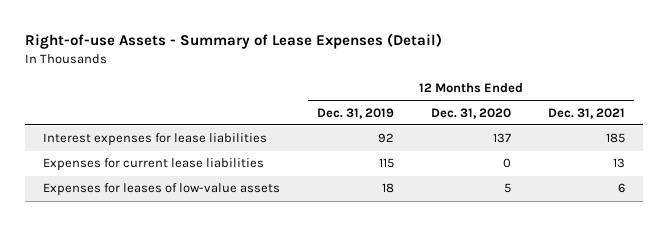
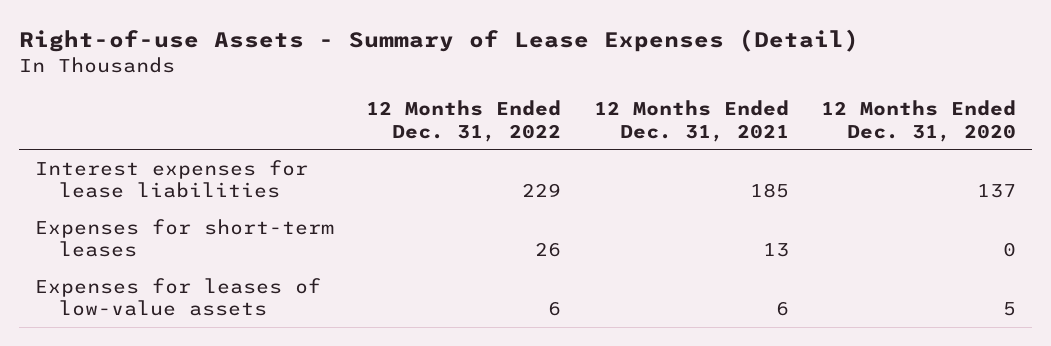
- | 12 Months Ended Dec. 31, 2019 | 12 Months Ended Dec. 31, 2020 | 12 Months Ended Dec. 31, 2021
+ | 12 Months Ended Dec. 31, 2022 | 12 Months Ended Dec. 31, 2021 | 12 Months Ended Dec. 31, 2020
- Expenses for current lease liabilities | 115 | 0 | 13
+ Expenses for short-term leases | 26 | 13 | 0

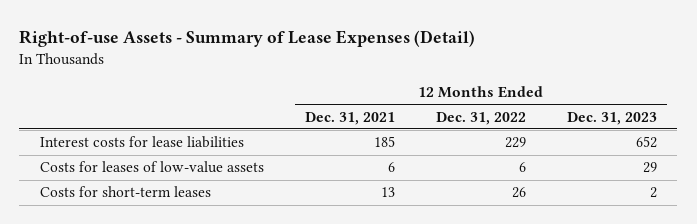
- | 12 Months Ended Dec. 31, 2022 | 12 Months Ended Dec. 31, 2021 | 12 Months Ended Dec. 31, 2020
+ | 12 Months Ended Dec. 31, 2021 | 12 Months Ended Dec. 31, 2022 | 12 Months Ended Dec. 31, 2023
- Interest expenses for lease liabilities | 229 | 185 | 137
- Expenses for short-term leases | 26 | 13 | 0
- Expenses for leases of low-value assets | 6 | 6 | 5
+ Interest costs for lease liabilities | 185 | 229 | 652
+ Costs for leases of low-value assets | 6 | 6 | 29
+ Costs for short-term leases | 13 | 26 | 2

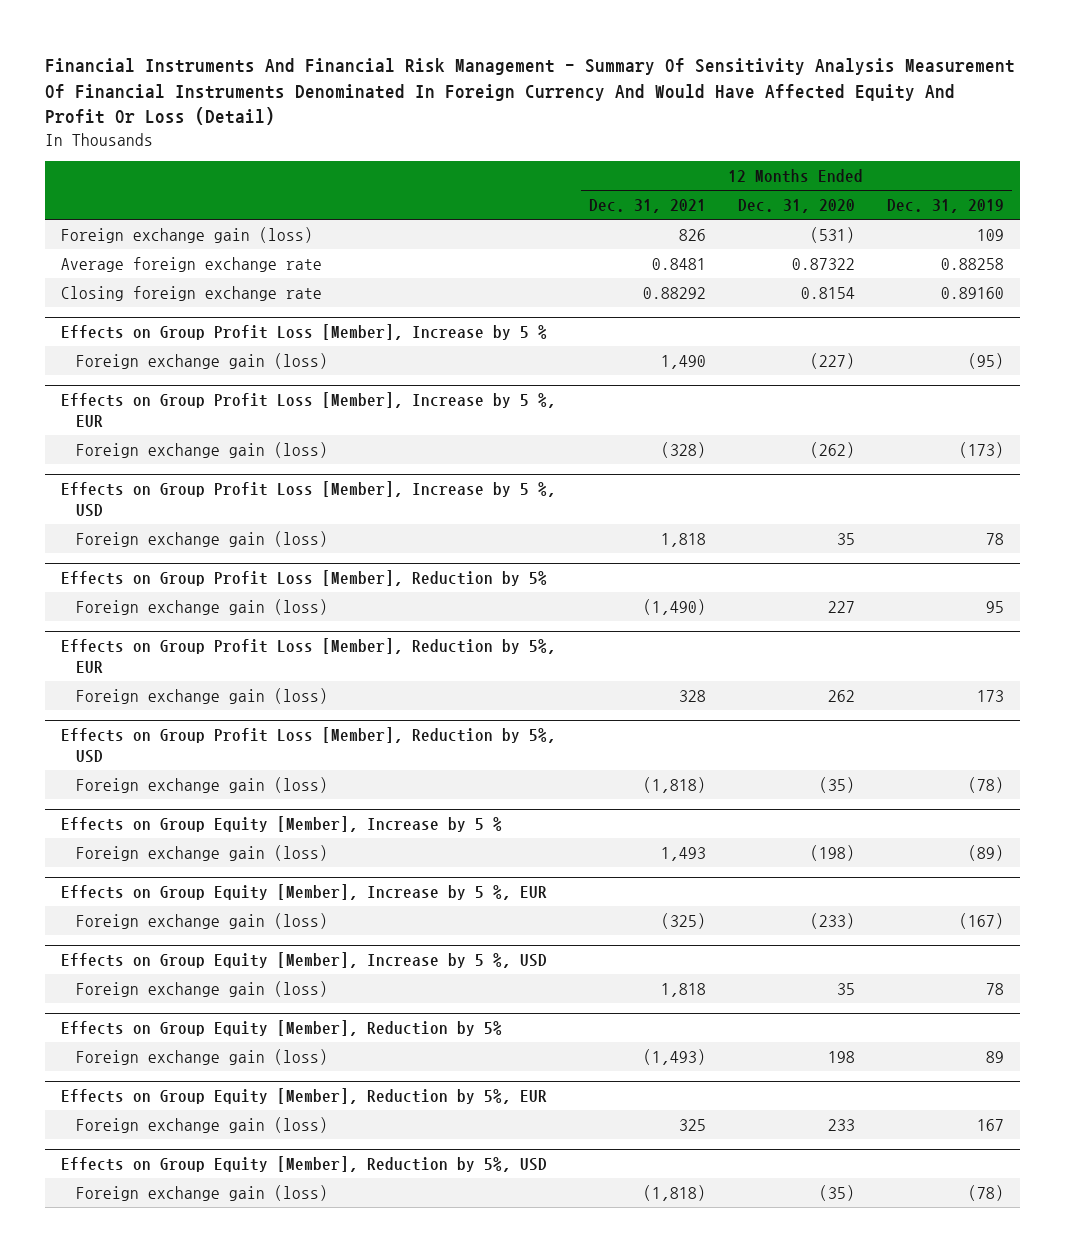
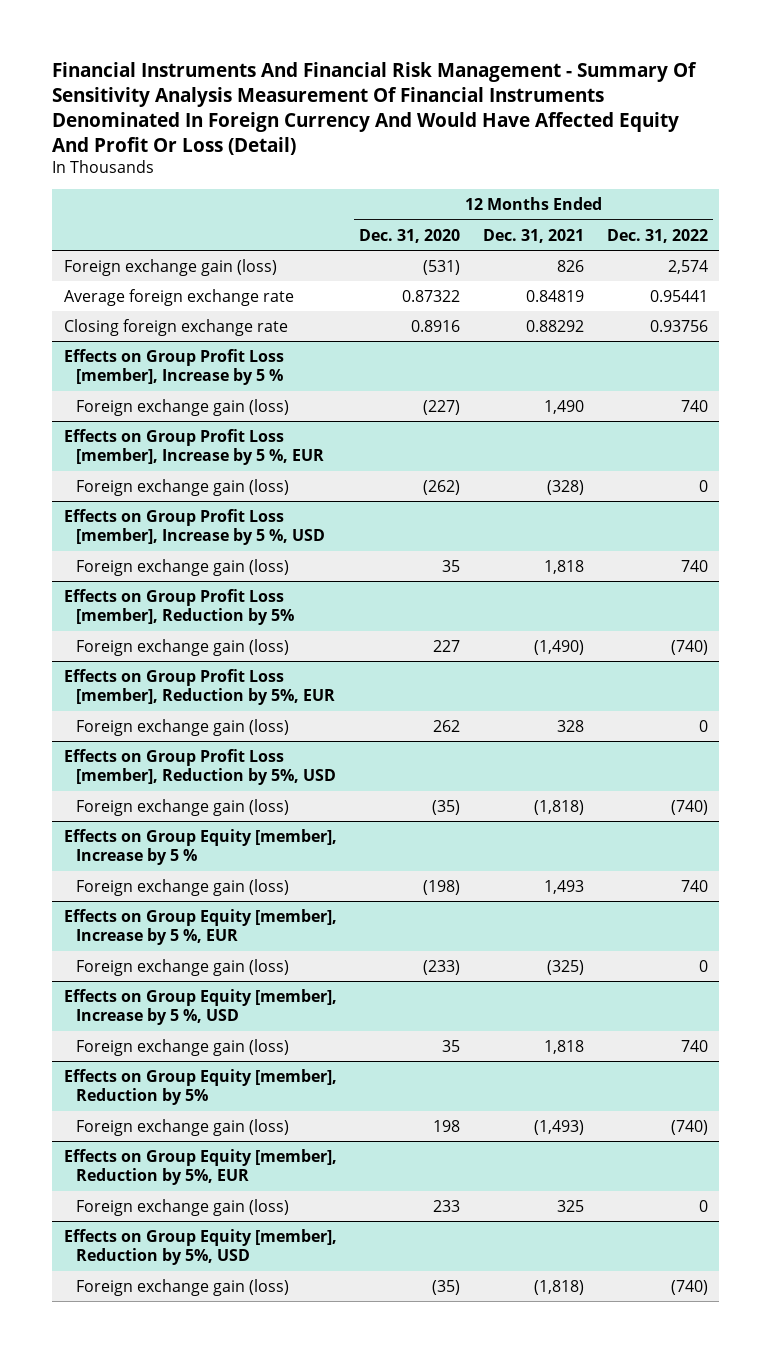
- | 12 Months Ended Dec. 31, 2021 | 12 Months Ended Dec. 31, 2020 | 12 Months Ended Dec. 31, 2019
+ | 12 Months Ended Dec. 31, 2020 | 12 Months Ended Dec. 31, 2021 | 12 Months Ended Dec. 31, 2022
- Average foreign exchange rate | 0.8481 | 0.87322 | 0.88258
- Closing foreign exchange rate | 0.88292 | 0.8154 | 0.89160
- Effects on Group Profit Loss [Member], Increase by 5 %
+ Average foreign exchange rate | 0.87322 | 0.84819 | 0.95441
+ Closing foreign exchange rate | 0.8916 | 0.88292 | 0.93756
+ Effects on Group Profit Loss [member], Increase by 5 %
- Effects on Group Profit Loss [Member], Increase by 5 %, EUR
+ Effects on Group Profit Loss [member], Increase by 5 %, EUR
- Effects on Group Profit Loss [Member], Increase by 5 %, USD
+ Effects on Group Profit Loss [member], Increase by 5 %, USD
- Effects on Group Profit Loss [Member], Reduction by 5%
+ Effects on Group Profit Loss [member], Reduction by 5%
- Effects on Group Profit Loss [Member], Reduction by 5%, EUR
+ Effects on Group Profit Loss [member], Reduction by 5%, EUR
- Effects on Group Profit Loss [Member], Reduction by 5%, USD
+ Effects on Group Profit Loss [member], Reduction by 5%, USD
- Effects on Group Equity [Member], Increase by 5 %
+ Effects on Group Equity [member], Increase by 5 %
- Effects on Group Equity [Member], Increase by 5 %, EUR
+ Effects on Group Equity [member], Increase by 5 %, EUR
- Effects on Group Equity [Member], Increase by 5 %, USD
+ Effects on Group Equity [member], Increase by 5 %, USD
- Effects on Group Equity [Member], Reduction by 5%
+ Effects on Group Equity [member], Reduction by 5%
- Effects on Group Equity [Member], Reduction by 5%, EUR
+ Effects on Group Equity [member], Reduction by 5%, EUR
- Effects on Group Equity [Member], Reduction by 5%, USD
+ Effects on Group Equity [member], Reduction by 5%, USD

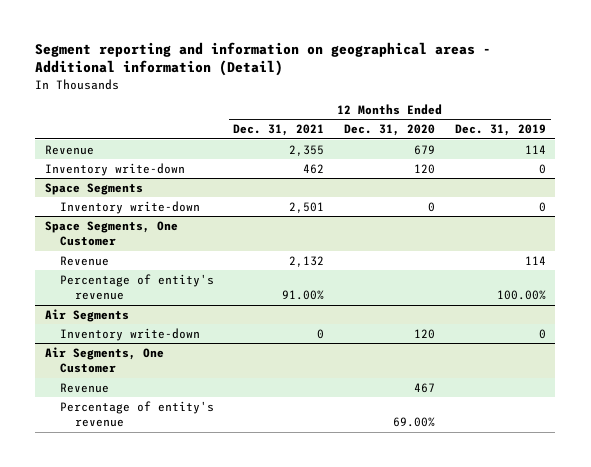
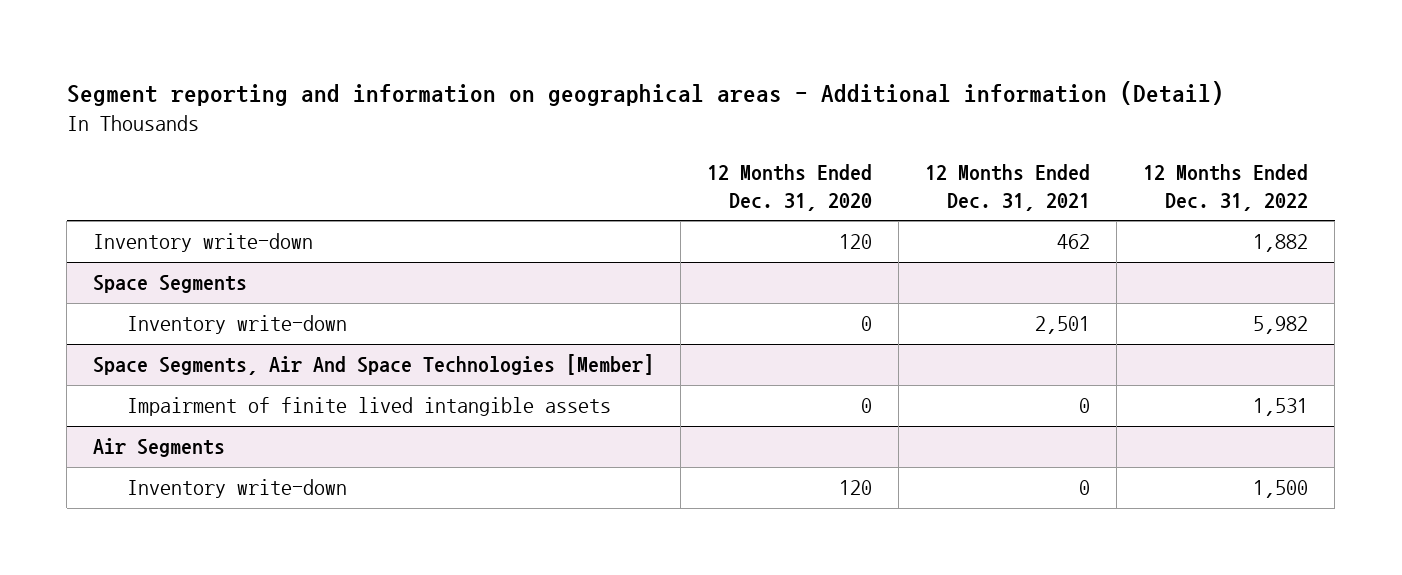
- | 12 Months Ended Dec. 31, 2021 | 12 Months Ended Dec. 31, 2020 | 12 Months Ended Dec. 31, 2019
+ | 12 Months Ended Dec. 31, 2020 | 12 Months Ended Dec. 31, 2021 | 12 Months Ended Dec. 31, 2022
- Revenue | 2,355 | 679 | 114
- Space Segments, One Customer
- Revenue | 2,132 | | 114
- Percentage of entity's revenue | 91.00% | | 100.00%
+ Space Segments, Air And Space Technologies [Member]
+ Impairment of finite lived intangible assets | 0 | 0 | 1,531
- Air Segments, One Customer
- Revenue | | 467 |
- Percentage of entity's revenue | | 69.00% |

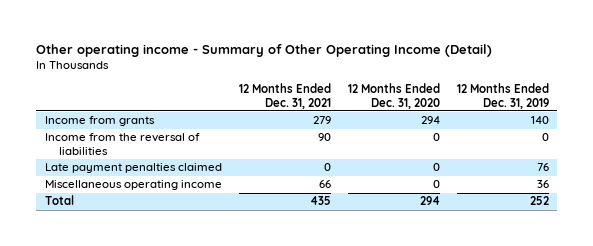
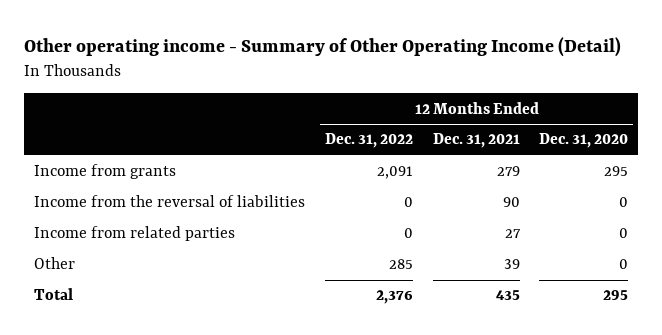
- | 12 Months Ended Dec. 31, 2021 | 12 Months Ended Dec. 31, 2020 | 12 Months Ended Dec. 31, 2019
+ | 12 Months Ended Dec. 31, 2022 | 12 Months Ended Dec. 31, 2021 | 12 Months Ended Dec. 31, 2020
- Income from grants | 279 | 294 | 140
+ Income from grants | 2,091 | 279 | 295
- Late payment penalties claimed | 0 | 0 | 76
- Miscellaneous operating income | 66 | 0 | 36
- Total | 435 | 294 | 252
+ Income from related parties | 0 | 27 | 0
+ Other | 285 | 39 | 0
+ Total | 2,376 | 435 | 295

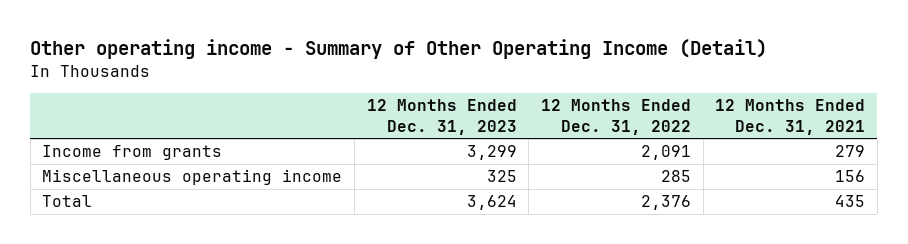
- | 12 Months Ended Dec. 31, 2022 | 12 Months Ended Dec. 31, 2021 | 12 Months Ended Dec. 31, 2020
+ | 12 Months Ended Dec. 31, 2023 | 12 Months Ended Dec. 31, 2022 | 12 Months Ended Dec. 31, 2021
- Income from the reversal of liabilities | 0 | 90 | 0
- Income from related parties | 0 | 27 | 0
- Other | 285 | 39 | 0
+ Miscellaneous operating income | 325 | 285 | 156

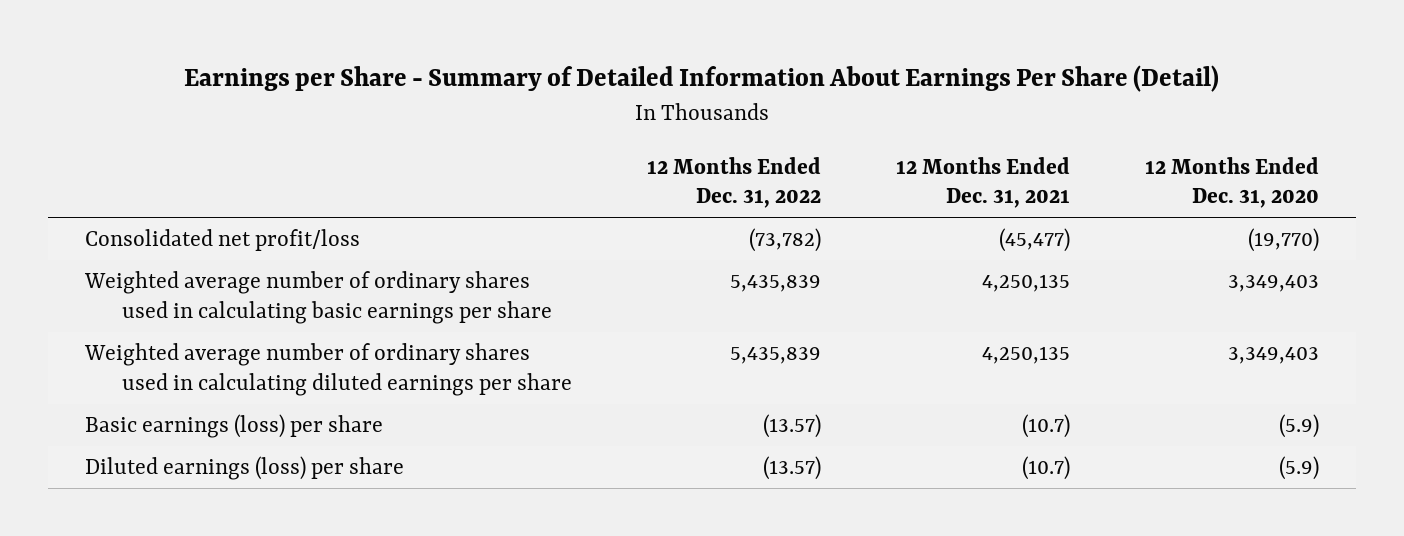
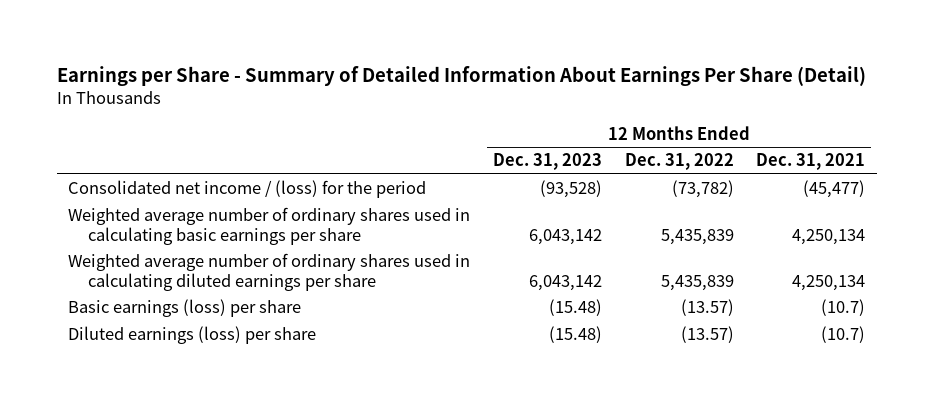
- | 12 Months Ended Dec. 31, 2022 | 12 Months Ended Dec. 31, 2021 | 12 Months Ended Dec. 31, 2020
+ | 12 Months Ended Dec. 31, 2023 | 12 Months Ended Dec. 31, 2022 | 12 Months Ended Dec. 31, 2021
- Consolidated net profit/loss | (73,782) | (45,477) | (19,770)
- Weighted average number of ordinary shares used in calculating basic earnings per share | 5,435,839 | 4,250,135 | 3,349,403
- Weighted average number of ordinary shares used in calculating diluted earnings per share | 5,435,839 | 4,250,135 | 3,349,403
+ Consolidated net income / (loss) for the period | (93,528) | (73,782) | (45,477)
+ Weighted average number of ordinary shares used in calculating basic earnings per share | 6,043,142 | 5,435,839 | 4,250,134
+ Weighted average number of ordinary shares used in calculating diluted earnings per share | 6,043,142 | 5,435,839 | 4,250,134

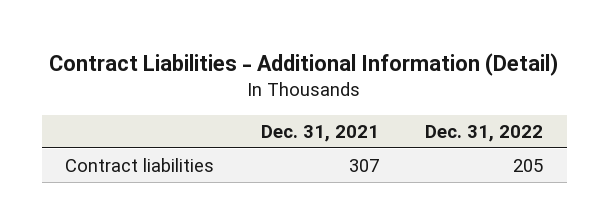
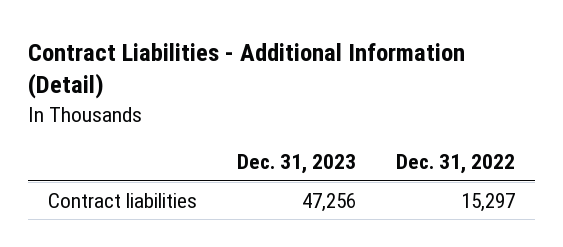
- | Dec. 31, 2021 | Dec. 31, 2022
+ | Dec. 31, 2023 | Dec. 31, 2022
- Contract liabilities | 307 | 205
+ Contract liabilities | 47,256 | 15,297

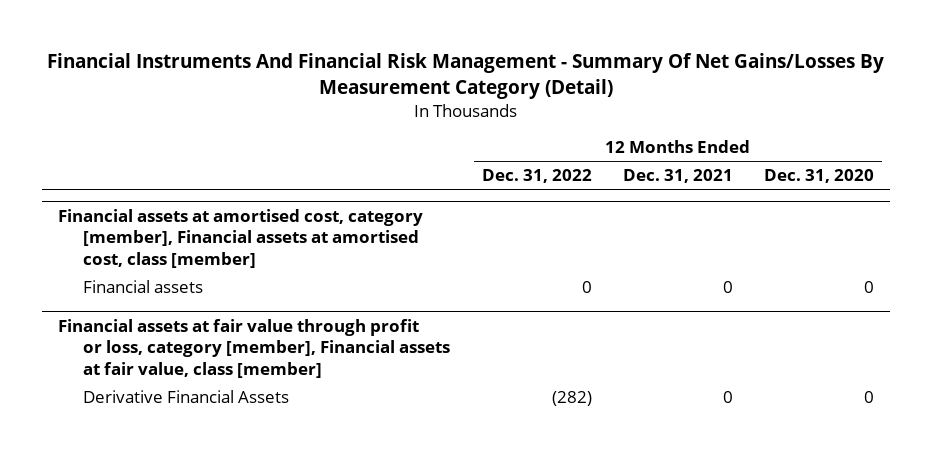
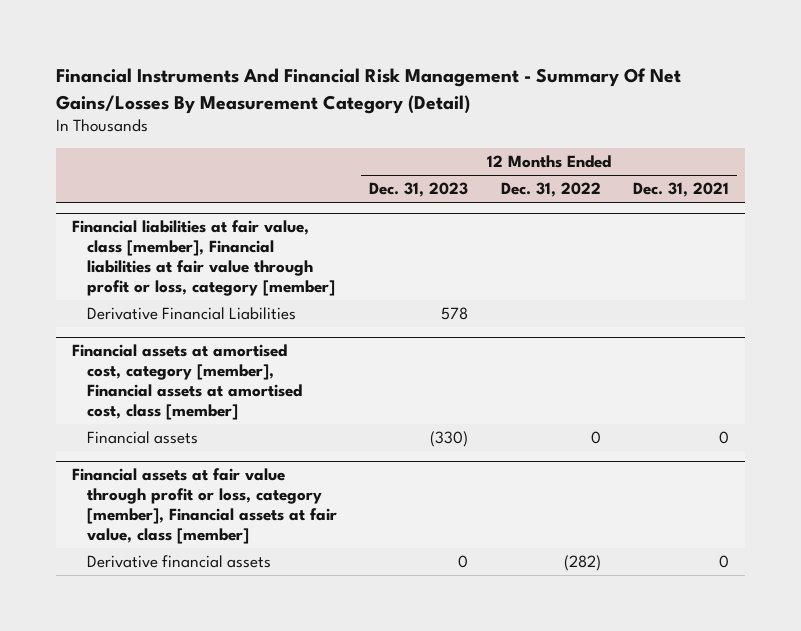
- | 12 Months Ended Dec. 31, 2022 | 12 Months Ended Dec. 31, 2021 | 12 Months Ended Dec. 31, 2020
+ | 12 Months Ended Dec. 31, 2023 | 12 Months Ended Dec. 31, 2022 | 12 Months Ended Dec. 31, 2021
+ Financial liabilities at fair value, class [member], Financial liabilities at fair value through profit or loss, category [member]
+ Derivative Financial Liabilities | 578 | |
@ Financial assets at fair value through profit or loss, category [member], Financial assets at fair value, class [member]
- Derivative Financial Assets | (282) | 0 | 0
+ Derivative financial assets | 0 | (282) | 0

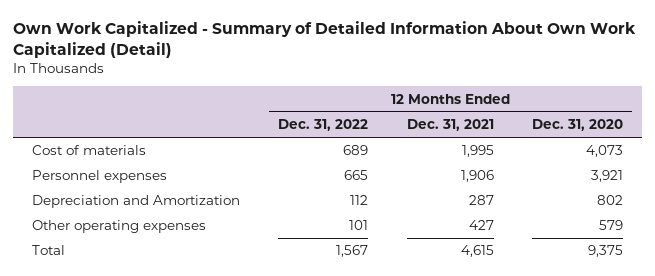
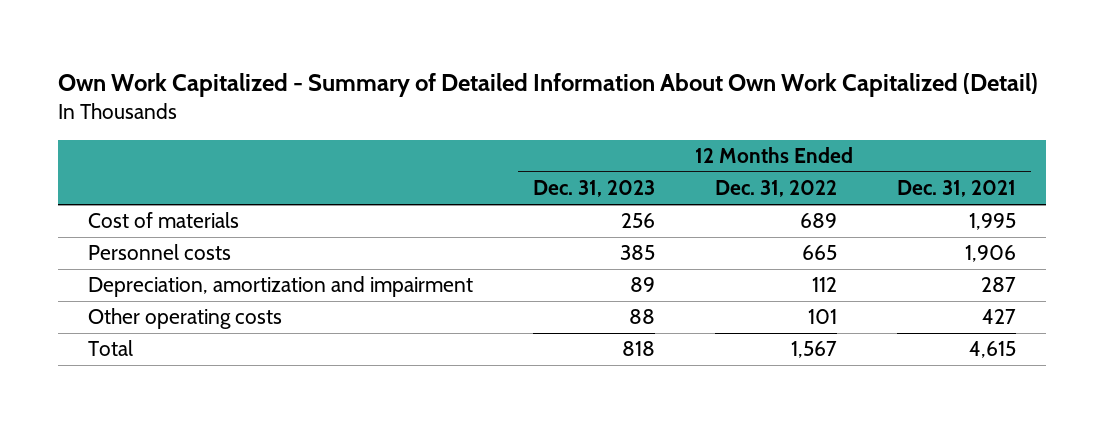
- | 12 Months Ended Dec. 31, 2022 | 12 Months Ended Dec. 31, 2021 | 12 Months Ended Dec. 31, 2020
+ | 12 Months Ended Dec. 31, 2023 | 12 Months Ended Dec. 31, 2022 | 12 Months Ended Dec. 31, 2021
- Personnel expenses | 665 | 1,906 | 3,921
- Depreciation and Amortization | 112 | 287 | 802
- Other operating expenses | 101 | 427 | 579
+ Personnel costs | 385 | 665 | 1,906
+ Depreciation, amortization and impairment | 89 | 112 | 287
+ Other operating costs | 88 | 101 | 427

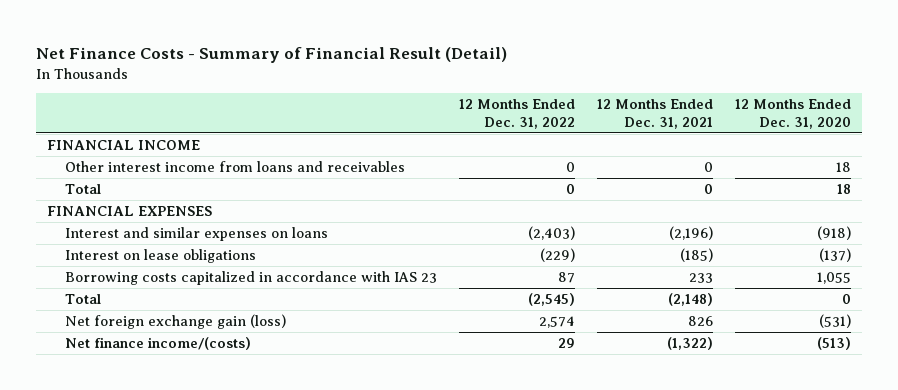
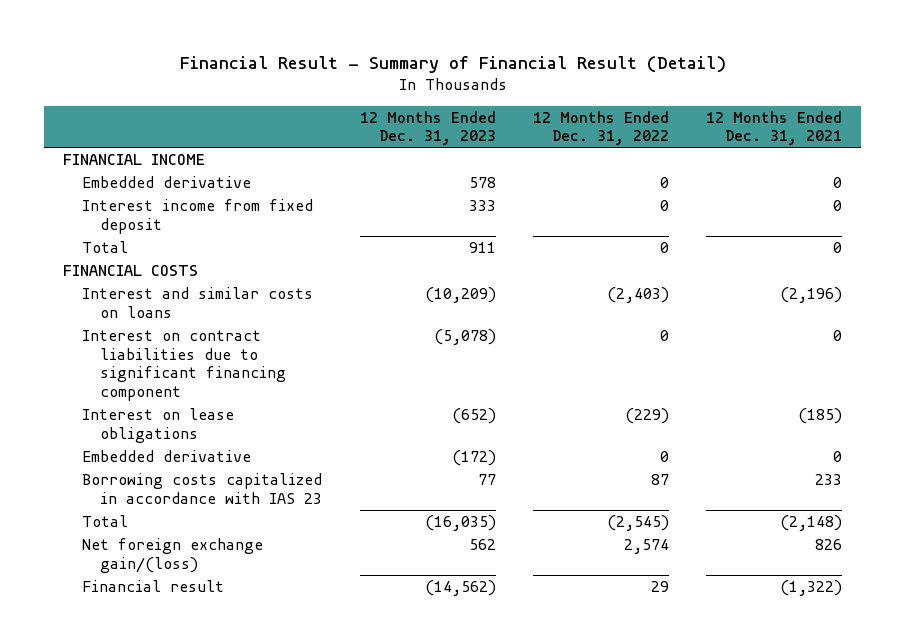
- Net Finance Costs - Summary of Financial Result (Detail)
+ Financial Result - Summary of Financial Result (Detail)
- | 12 Months Ended Dec. 31, 2022 | 12 Months Ended Dec. 31, 2021 | 12 Months Ended Dec. 31, 2020
+ | 12 Months Ended Dec. 31, 2023 | 12 Months Ended Dec. 31, 2022 | 12 Months Ended Dec. 31, 2021
- Other interest income from loans and receivables | 0 | 0 | 18
+ Embedded derivative | 578 | 0 | 0
+ Interest income from fixed deposit | 333 | 0 | 0
- FINANCIAL EXPENSES
- Interest and similar expenses on loans | (2,403) | (2,196) | (918)
+ FINANCIAL COSTS
+ Interest and similar costs on loans | (10,209) | (2,403) | (2,196)
+ Interest on contract liabilities due to significant financing component | (5,078) | 0 | 0
+ Embedded derivative | (172) | 0 | 0
- Net foreign exchange gain (loss) | 2,574 | 826 | (531)
- Net finance income/(costs) | 29 | (1,322) | (513)
+ Net foreign exchange gain/(loss) | 562 | 2,574 | 826
+ Financial result | (14,562) | 29 | (1,322)

